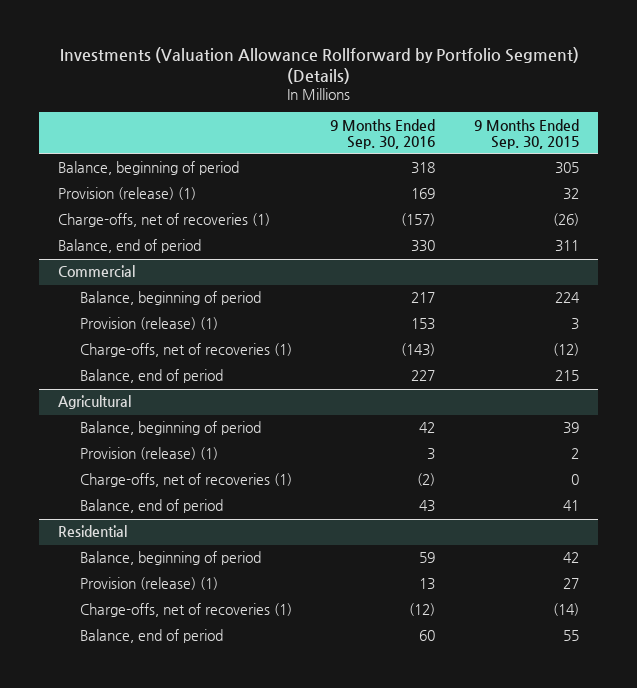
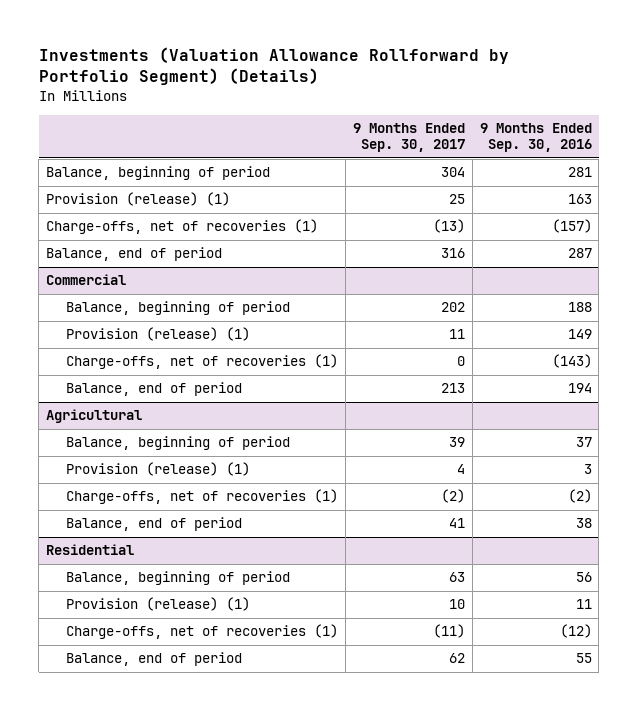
- | 9 Months Ended Sep. 30, 2016 | 9 Months Ended Sep. 30, 2015
+ | 9 Months Ended Sep. 30, 2017 | 9 Months Ended Sep. 30, 2016
- Balance, beginning of period | 318 | 305
- Provision (release) (1) | 169 | 32
+ Balance, beginning of period | 304 | 281
+ Provision (release) (1) | 25 | 163
- Balance, end of period | 330 | 311
+ Balance, end of period | 316 | 287
@ Commercial
- Balance, beginning of period | 217 | 224
- Provision (release) (1) | 153 | 3
+ Balance, beginning of period | 202 | 188
+ Provision (release) (1) | 11 | 149
- Balance, end of period | 227 | 215
+ Balance, end of period | 213 | 194
@ Agricultural
- Balance, beginning of period | 42 | 39
+ Balance, beginning of period | 39 | 37
- Balance, end of period | 43 | 41
+ Balance, end of period | 41 | 38
@ Residential
- Balance, beginning of period | 59 | 42
- Provision (release) (1) | 13 | 27
+ Balance, beginning of period | 63 | 56
+ Provision (release) (1) | 10 | 11
- Balance, end of period | 60 | 55
+ Balance, end of period | 62 | 55

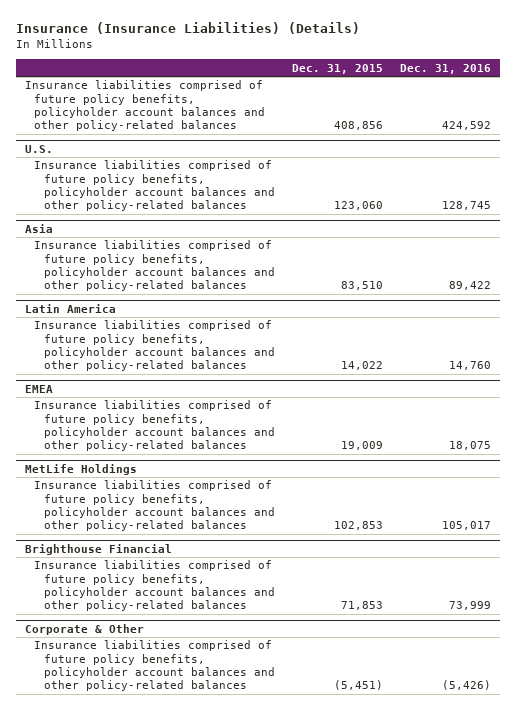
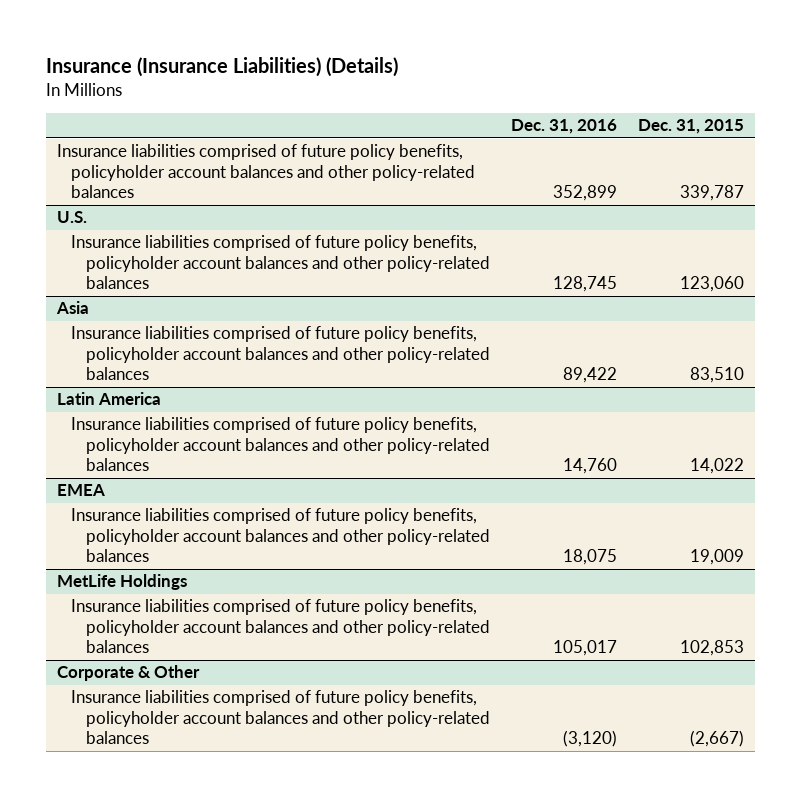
- | Dec. 31, 2015 | Dec. 31, 2016
+ | Dec. 31, 2016 | Dec. 31, 2015
- Insurance liabilities comprised of future policy benefits, policyholder account balances and other policy-related balances | 408,856 | 424,592
+ Insurance liabilities comprised of future policy benefits, policyholder account balances and other policy-related balances | 352,899 | 339,787
- Brighthouse Financial
- Insurance liabilities comprised of future policy benefits, policyholder account balances and other policy-related balances | 71,853 | 73,999
@ Corporate & Other
- Insurance liabilities comprised of future policy benefits, policyholder account balances and other policy-related balances | (5,451) | (5,426)
+ Insurance liabilities comprised of future policy benefits, policyholder account balances and other policy-related balances | (3,120) | (2,667)

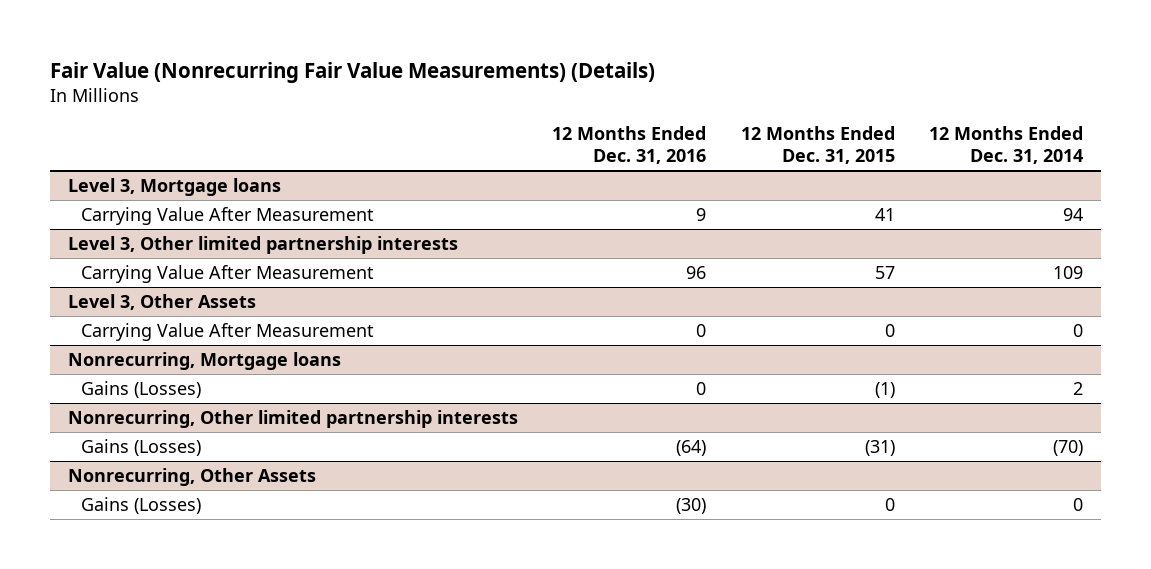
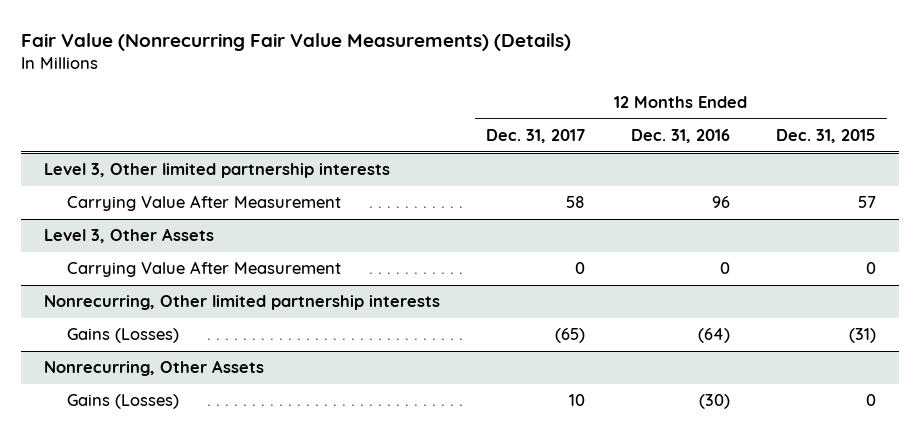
- | 12 Months Ended Dec. 31, 2016 | 12 Months Ended Dec. 31, 2015 | 12 Months Ended Dec. 31, 2014
+ | 12 Months Ended Dec. 31, 2017 | 12 Months Ended Dec. 31, 2016 | 12 Months Ended Dec. 31, 2015
- Level 3, Mortgage loans
- Carrying Value After Measurement | 9 | 41 | 94
- Nonrecurring, Mortgage loans
- Gains (Losses) | 0 | (1) | 2

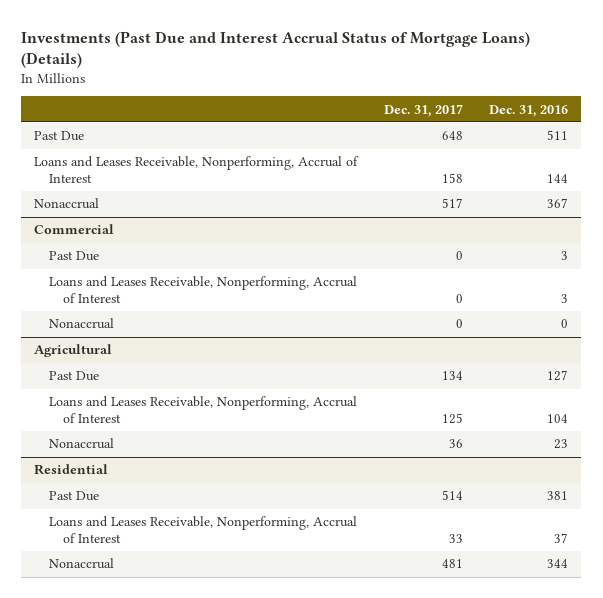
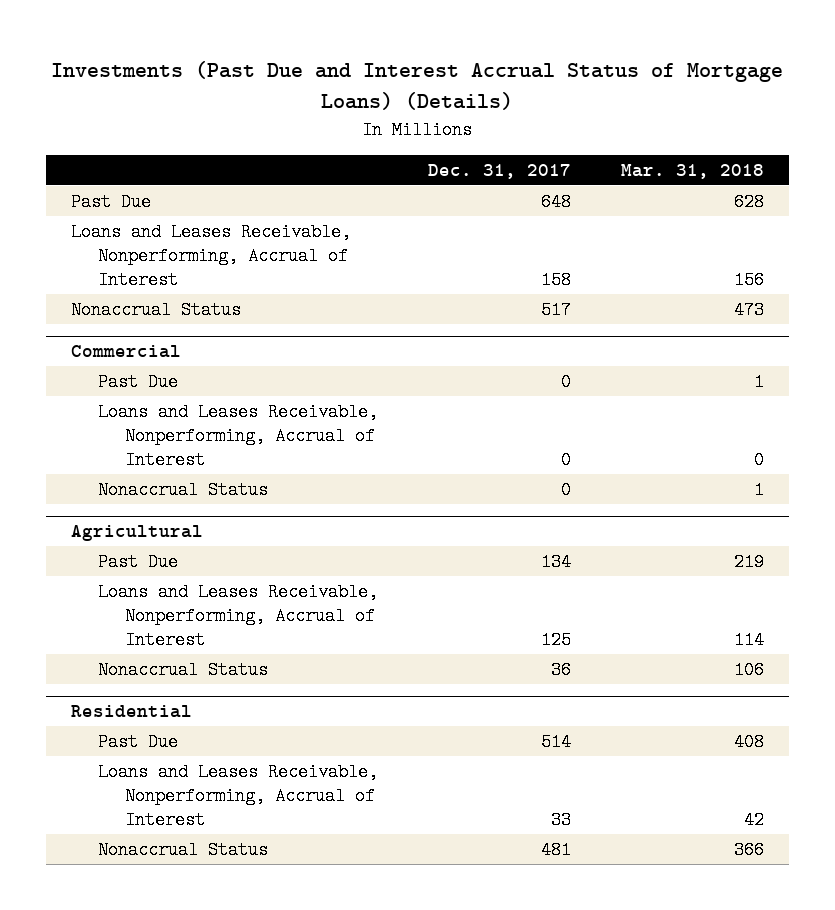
- | Dec. 31, 2017 | Dec. 31, 2016
+ | Dec. 31, 2017 | Mar. 31, 2018
- Nonaccrual | 517 | 367
+ Nonaccrual Status | 517 | 473
@ Commercial
- Nonaccrual | 0 | 0
+ Nonaccrual Status | 0 | 1
@ Agricultural
- Nonaccrual | 36 | 23
+ Nonaccrual Status | 36 | 106
@ Residential
- Nonaccrual | 481 | 344
+ Nonaccrual Status | 481 | 366

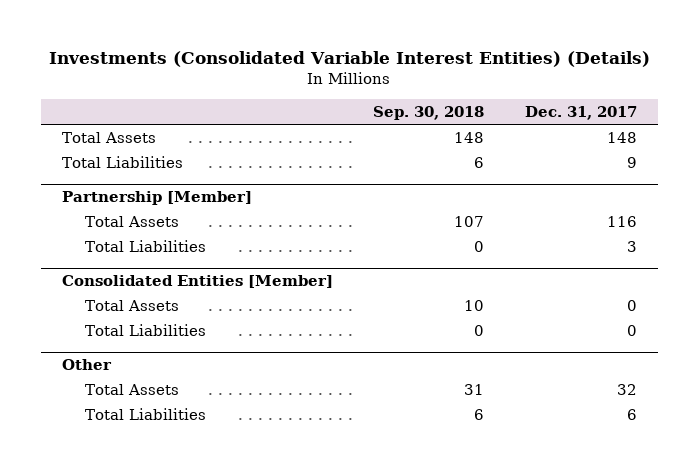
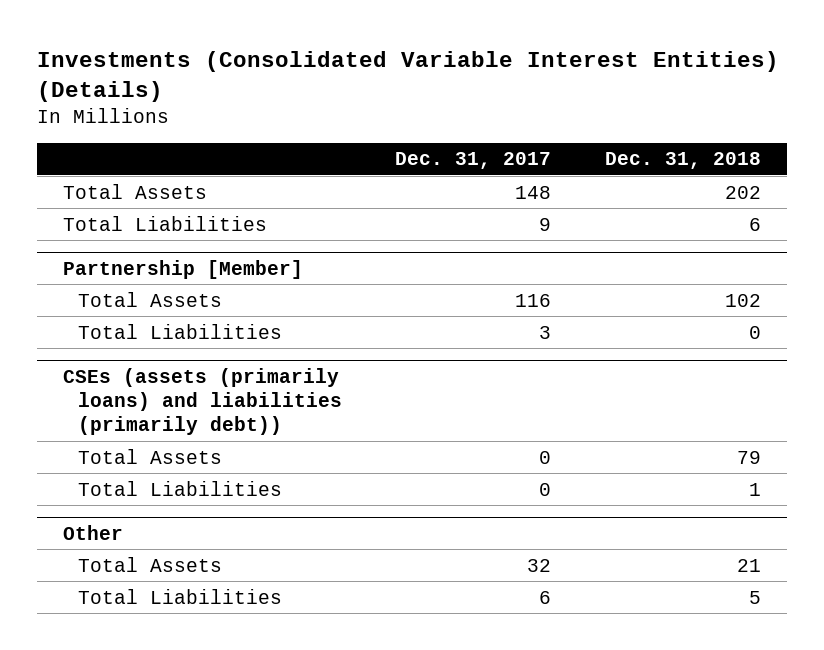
- | Sep. 30, 2018 | Dec. 31, 2017
+ | Dec. 31, 2017 | Dec. 31, 2018
- Consolidated Entities [Member]
+ CSEs (assets (primarily loans) and liabilities (primarily debt))

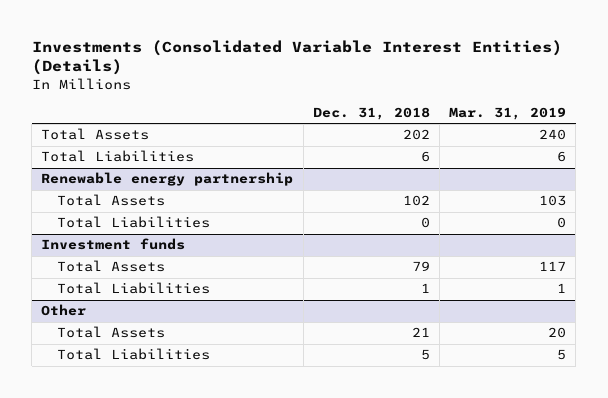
- | Dec. 31, 2017 | Dec. 31, 2018
+ | Dec. 31, 2018 | Mar. 31, 2019
- Partnership [Member]
+ Renewable energy partnership
- CSEs (assets (primarily loans) and liabilities (primarily debt))
+ Investment funds

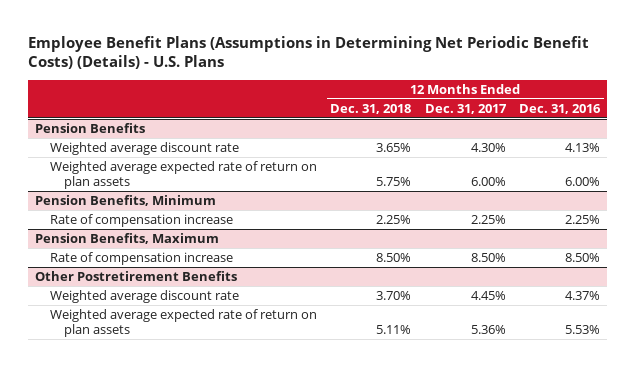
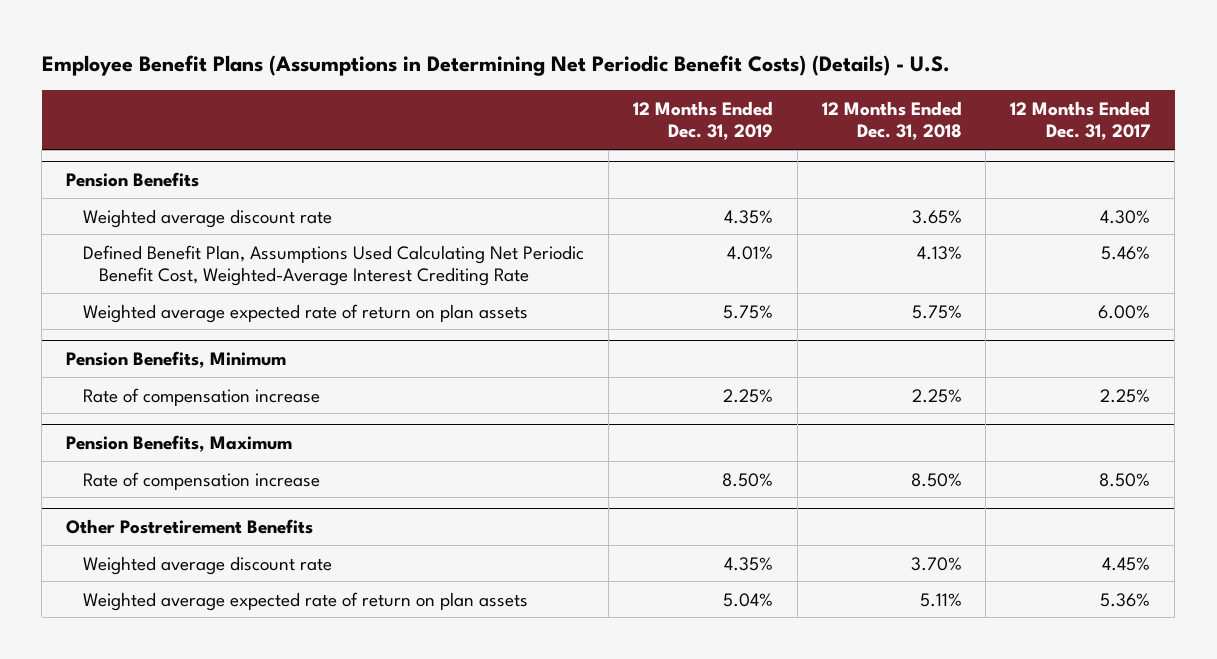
- Employee Benefit Plans (Assumptions in Determining Net Periodic Benefit Costs) (Details) - U.S. Plans
+ Employee Benefit Plans (Assumptions in Determining Net Periodic Benefit Costs) (Details) - U.S.
- | 12 Months Ended Dec. 31, 2018 | 12 Months Ended Dec. 31, 2017 | 12 Months Ended Dec. 31, 2016
+ | 12 Months Ended Dec. 31, 2019 | 12 Months Ended Dec. 31, 2018 | 12 Months Ended Dec. 31, 2017
@ Pension Benefits
+ Defined Benefit Plan, Assumptions Used Calculating Net Periodic Benefit Cost, Weighted-Average Interest Crediting Rate | 4.01% | 4.13% | 5.46%

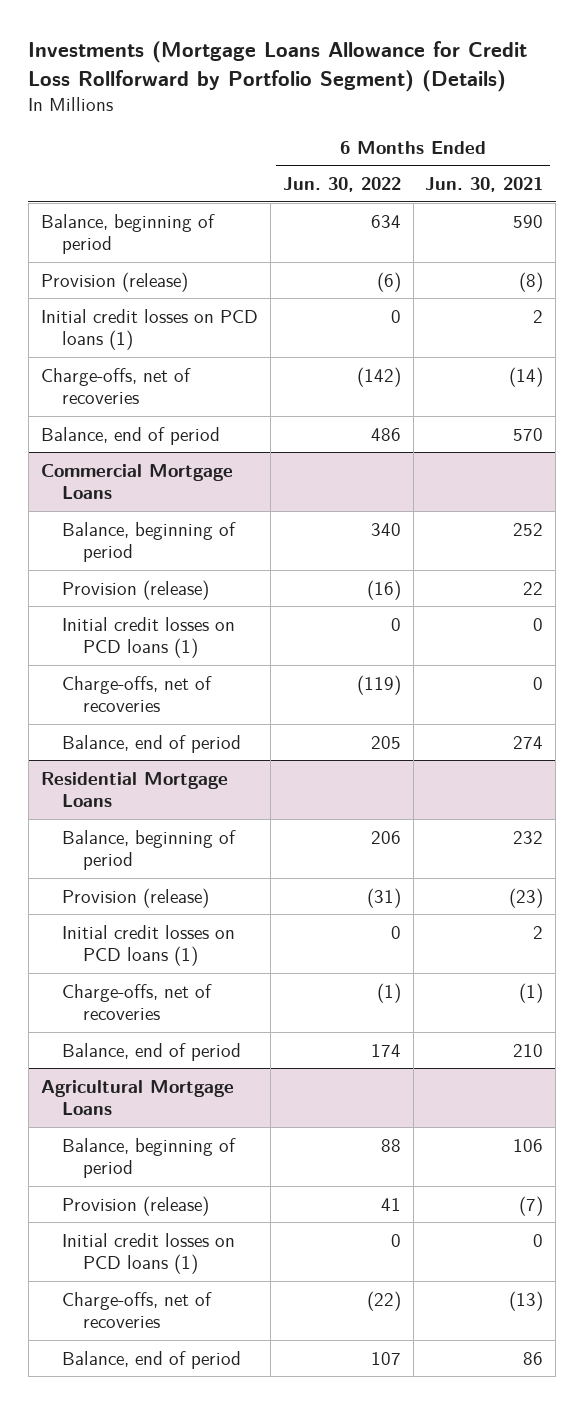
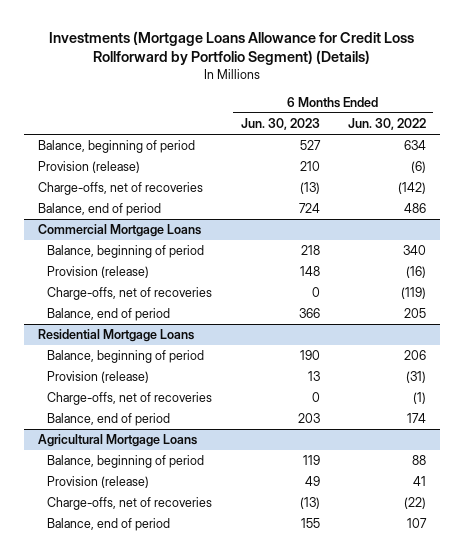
- | 6 Months Ended Jun. 30, 2022 | 6 Months Ended Jun. 30, 2021
+ | 6 Months Ended Jun. 30, 2023 | 6 Months Ended Jun. 30, 2022
- Initial credit losses on PCD loans (1) | 0 | 2
@ Commercial Mortgage Loans
- Initial credit losses on PCD loans (1) | 0 | 0
@ Residential Mortgage Loans
- Initial credit losses on PCD loans (1) | 0 | 2
@ Agricultural Mortgage Loans
- Initial credit losses on PCD loans (1) | 0 | 0

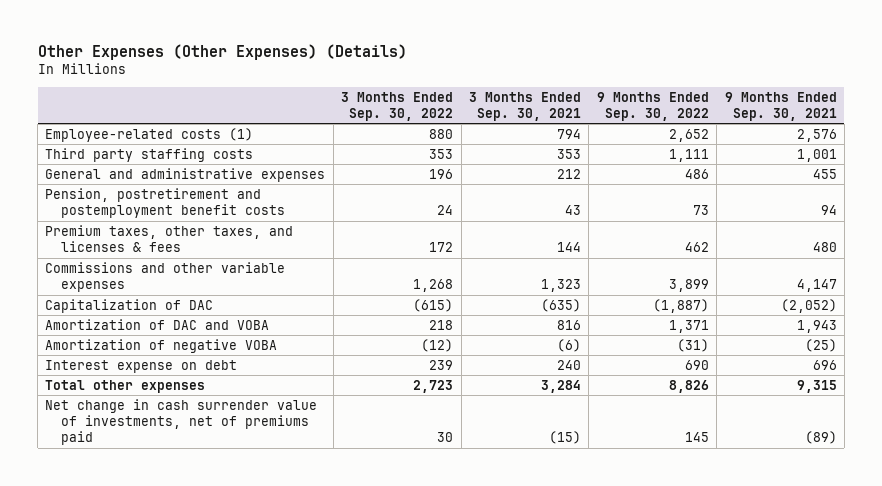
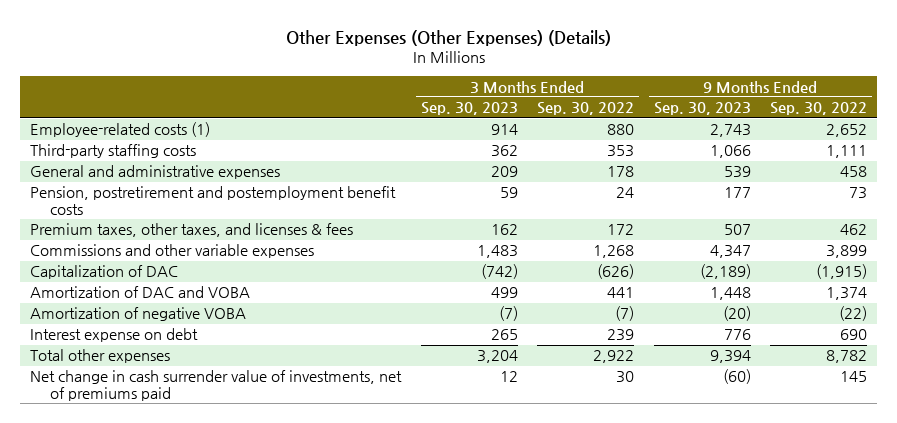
- | 3 Months Ended Sep. 30, 2022 | 3 Months Ended Sep. 30, 2021 | 9 Months Ended Sep. 30, 2022 | 9 Months Ended Sep. 30, 2021
+ | 3 Months Ended Sep. 30, 2023 | 3 Months Ended Sep. 30, 2022 | 9 Months Ended Sep. 30, 2023 | 9 Months Ended Sep. 30, 2022
- Third party staffing costs | 353 | 353 | 1,111 | 1,001
- General and administrative expenses | 196 | 212 | 486 | 455
+ Third-party staffing costs | 362 | 353 | 1,066 | 1,111
+ General and administrative expenses | 209 | 178 | 539 | 458
- Capitalization of DAC | (615) | (635) | (1,887) | (2,052)
- Amortization of DAC and VOBA | 218 | 816 | 1,371 | 1,943
- Amortization of negative VOBA | (12) | (6) | (31) | (25)
+ Capitalization of DAC | (742) | (626) | (2,189) | (1,915)
+ Amortization of DAC and VOBA | 499 | 441 | 1,448 | 1,374
+ Amortization of negative VOBA | (7) | (7) | (20) | (22)
- Total other expenses | 2,723 | 3,284 | 8,826 | 9,315
+ Total other expenses | 3,204 | 2,922 | 9,394 | 8,782

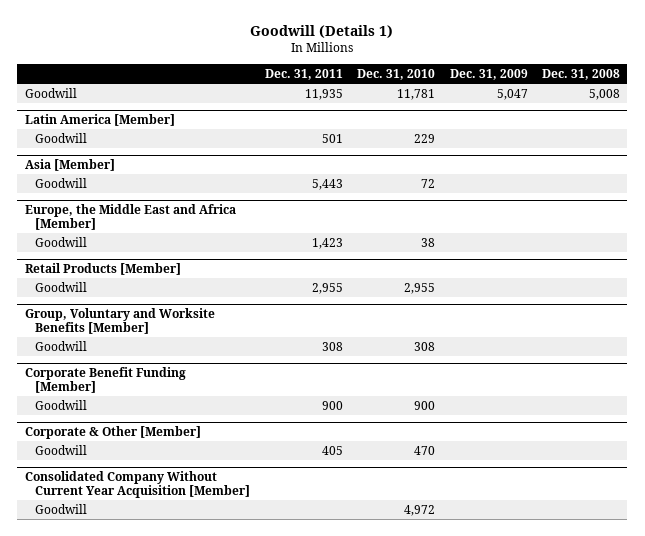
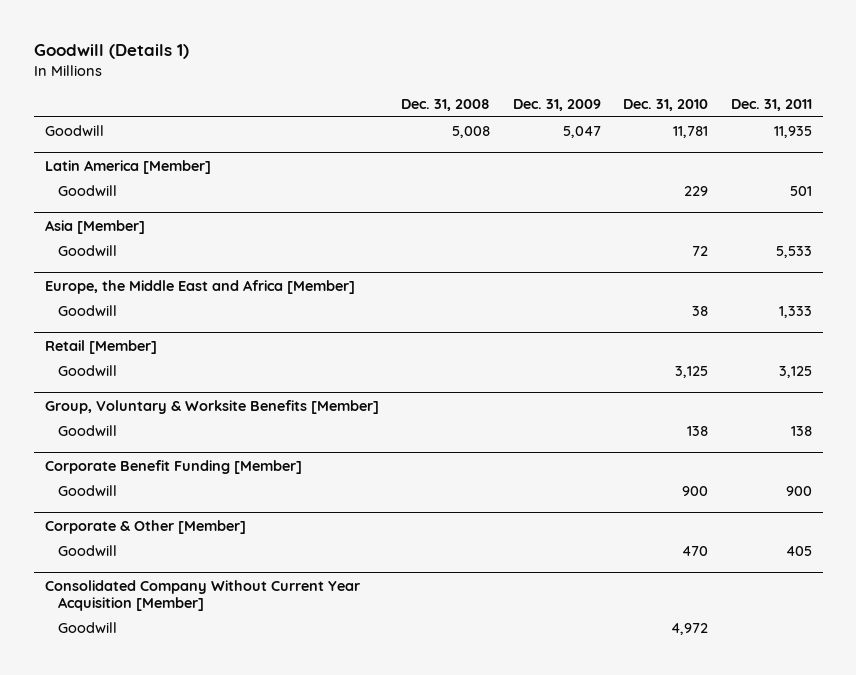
- | Dec. 31, 2011 | Dec. 31, 2010 | Dec. 31, 2009 | Dec. 31, 2008
+ | Dec. 31, 2008 | Dec. 31, 2009 | Dec. 31, 2010 | Dec. 31, 2011
@ Asia [Member]
- Goodwill | 5,443 | 72 | |
+ Goodwill | | | 72 | 5,533
@ Europe, the Middle East and Africa [Member]
- Goodwill | 1,423 | 38 | |
- Retail Products [Member]
- Goodwill | 2,955 | 2,955 | |
- Group, Voluntary and Worksite Benefits [Member]
- Goodwill | 308 | 308 | |
@ Europe, the Middle East and Africa [Member]
+ Goodwill | | | 38 | 1,333
+ Retail [Member]
+ Goodwill | | | 3,125 | 3,125
+ Group, Voluntary & Worksite Benefits [Member]
+ Goodwill | | | 138 | 138

